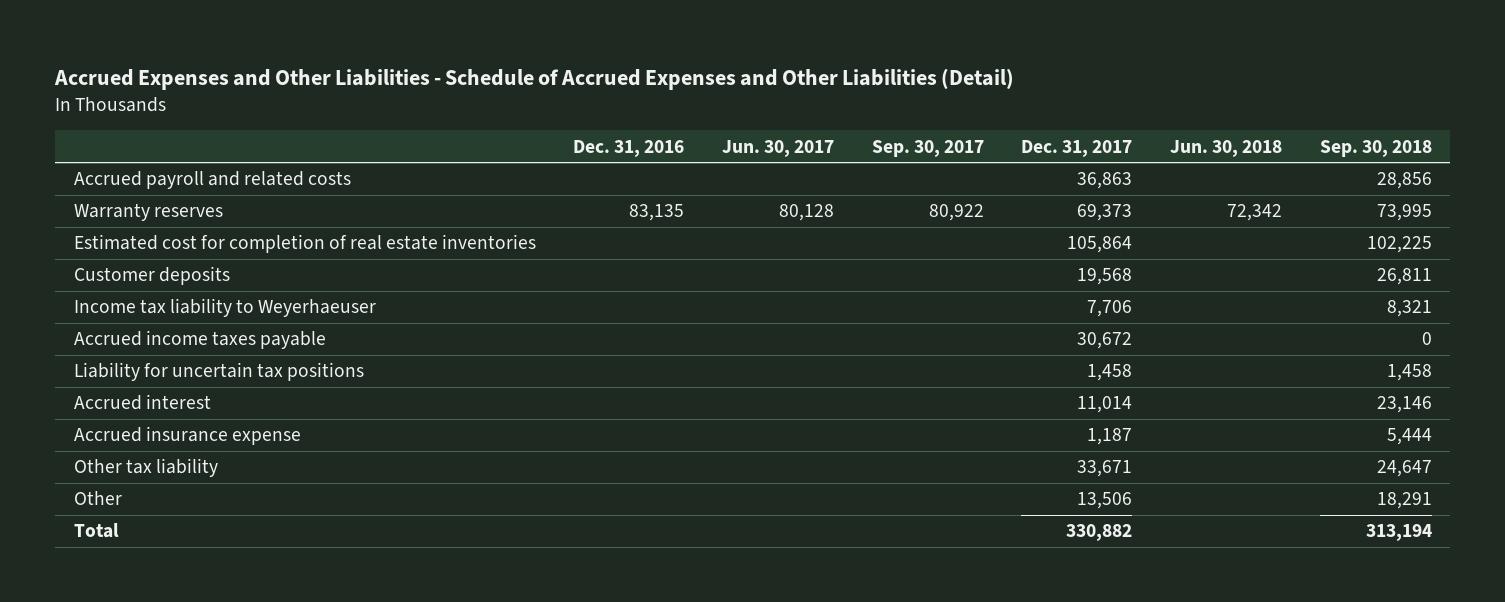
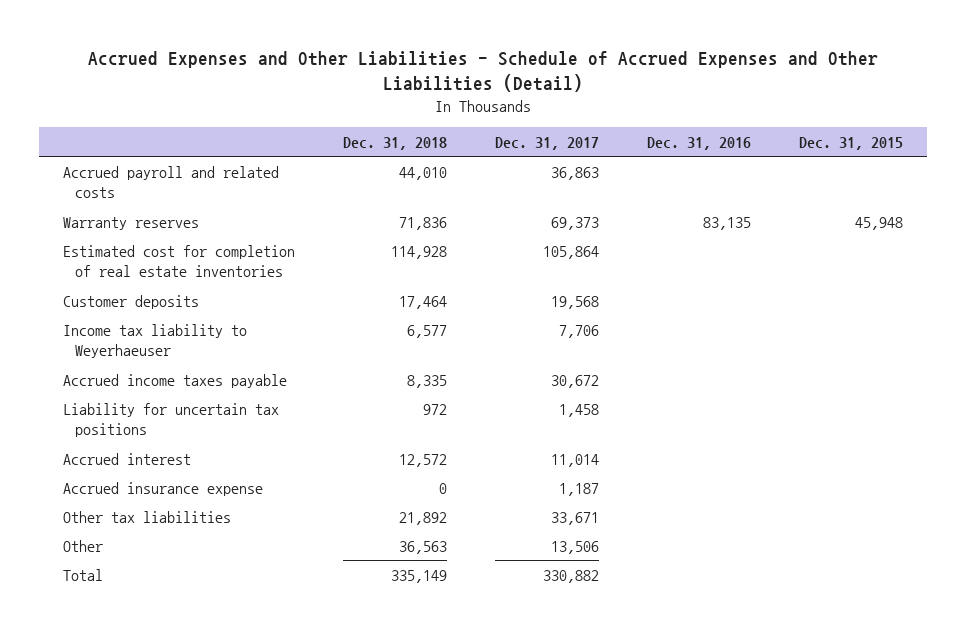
- | Dec. 31, 2016 | Jun. 30, 2017 | Sep. 30, 2017 | Dec. 31, 2017 | Jun. 30, 2018 | Sep. 30, 2018
+ | Dec. 31, 2018 | Dec. 31, 2017 | Dec. 31, 2016 | Dec. 31, 2015
- Other tax liability | | | | 33,671 | | 24,647
+ Other tax liabilities | 21,892 | 33,671 | |

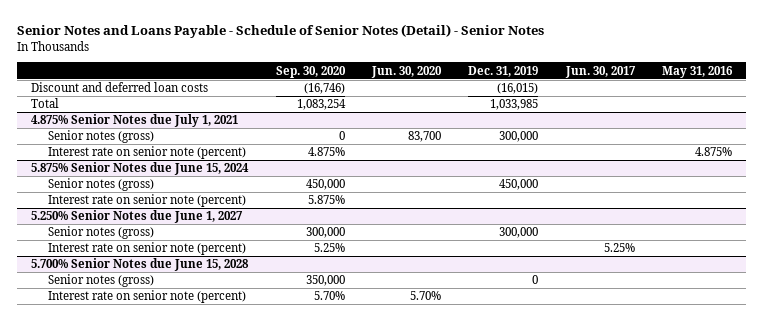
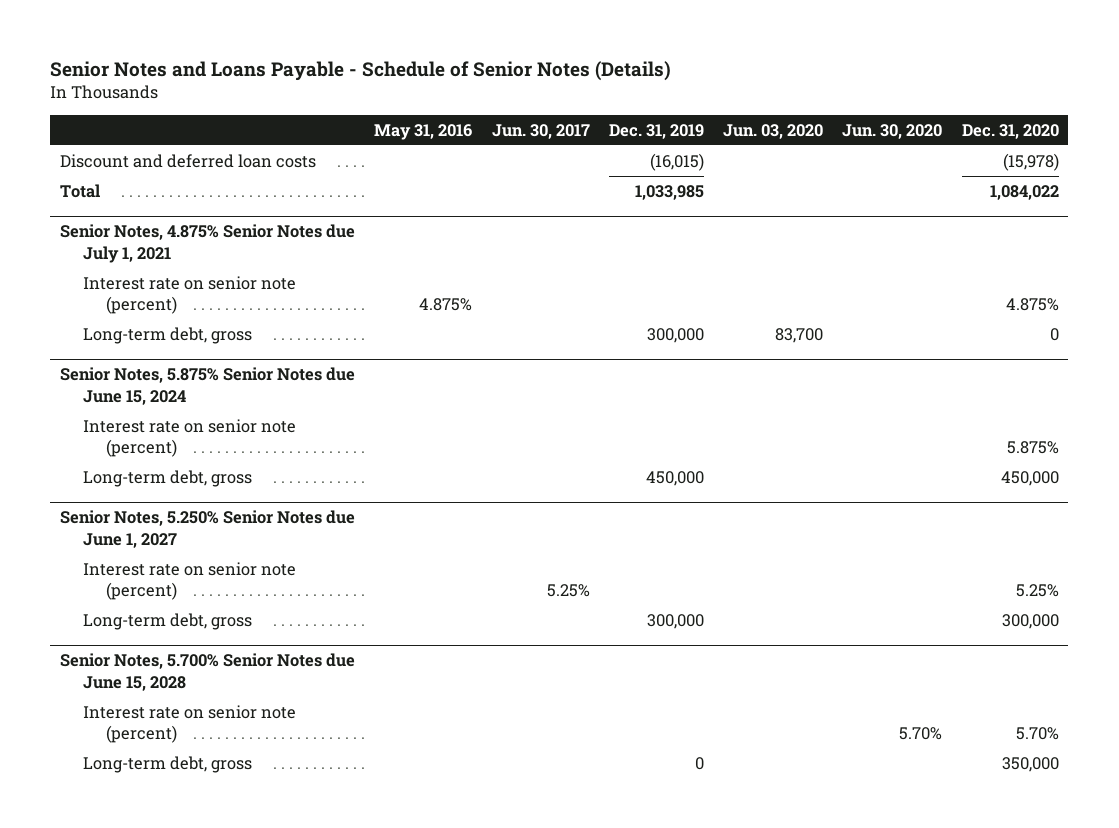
- Senior Notes and Loans Payable - Schedule of Senior Notes (Detail) - Senior Notes
+ Senior Notes and Loans Payable - Schedule of Senior Notes (Details)
- | Sep. 30, 2020 | Jun. 30, 2020 | Dec. 31, 2019 | Jun. 30, 2017 | May 31, 2016
+ | May 31, 2016 | Jun. 30, 2017 | Dec. 31, 2019 | Jun. 03, 2020 | Jun. 30, 2020 | Dec. 31, 2020
- 4.875% Senior Notes due July 1, 2021
- Senior notes (gross) | 0 | 83,700 | 300,000 | |
+ Senior Notes, 4.875% Senior Notes due July 1, 2021
- 5.875% Senior Notes due June 15, 2024
- Senior notes (gross) | 450,000 | | 450,000 | |
+ Long-term debt, gross | | | 300,000 | 83,700 | | 0
+ Senior Notes, 5.875% Senior Notes due June 15, 2024
- 5.250% Senior Notes due June 1, 2027
- Senior notes (gross) | 300,000 | | 300,000 | |
+ Long-term debt, gross | | | 450,000 | | | 450,000
+ Senior Notes, 5.250% Senior Notes due June 1, 2027
- 5.700% Senior Notes due June 15, 2028
- Senior notes (gross) | 350,000 | | 0 | |
+ Long-term debt, gross | | | 300,000 | | | 300,000
+ Senior Notes, 5.700% Senior Notes due June 15, 2028
+ Long-term debt, gross | | | 0 | | | 350,000

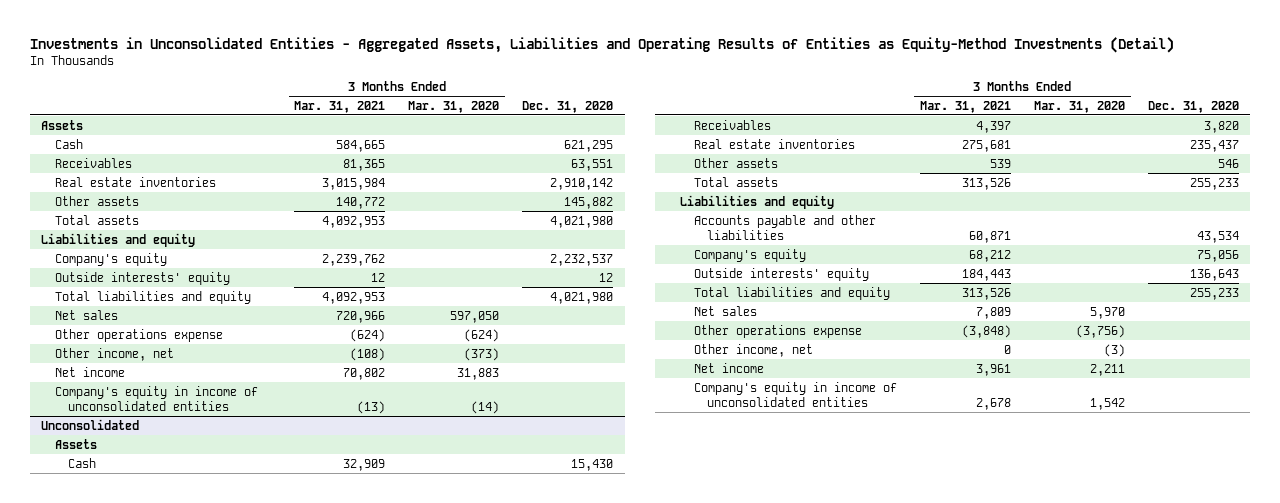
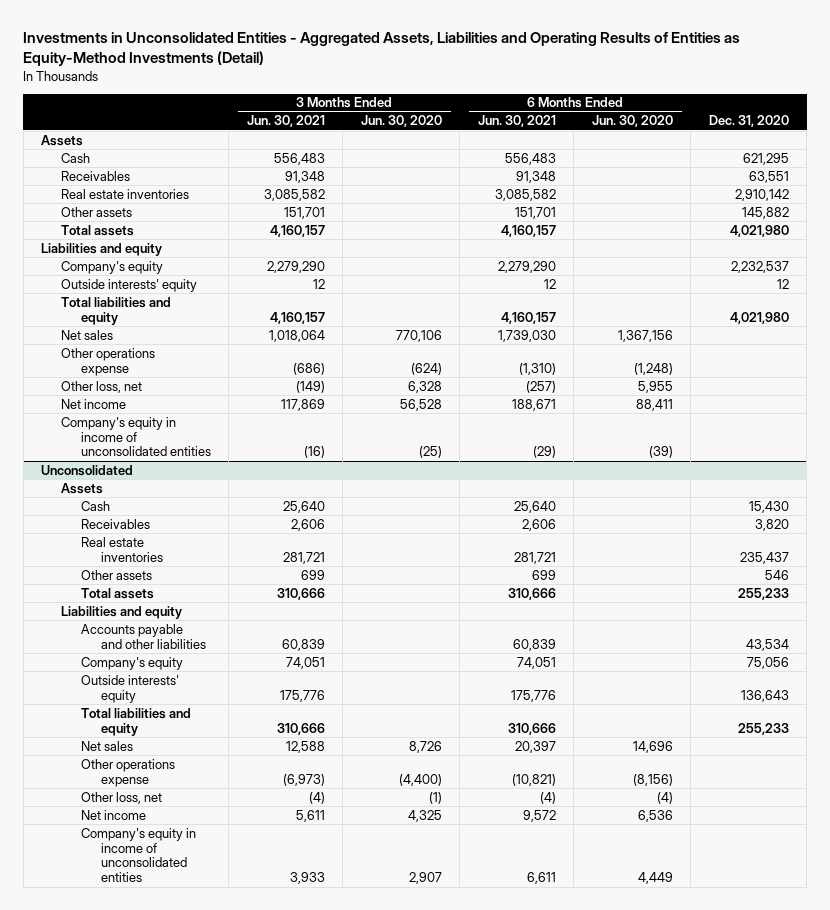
- | 3 Months Ended Mar. 31, 2021 | 3 Months Ended Mar. 31, 2020 | Dec. 31, 2020
+ | 3 Months Ended Jun. 30, 2021 | 3 Months Ended Jun. 30, 2020 | 6 Months Ended Jun. 30, 2021 | 6 Months Ended Jun. 30, 2020 | Dec. 31, 2020
- Other income, net | (108) | (373) |
+ Other loss, net | (149) | 6,328 | (257) | 5,955 |
@ Unconsolidated
- Other income, net | 0 | (3) |
+ Other loss, net | (4) | (1) | (4) | (4) |

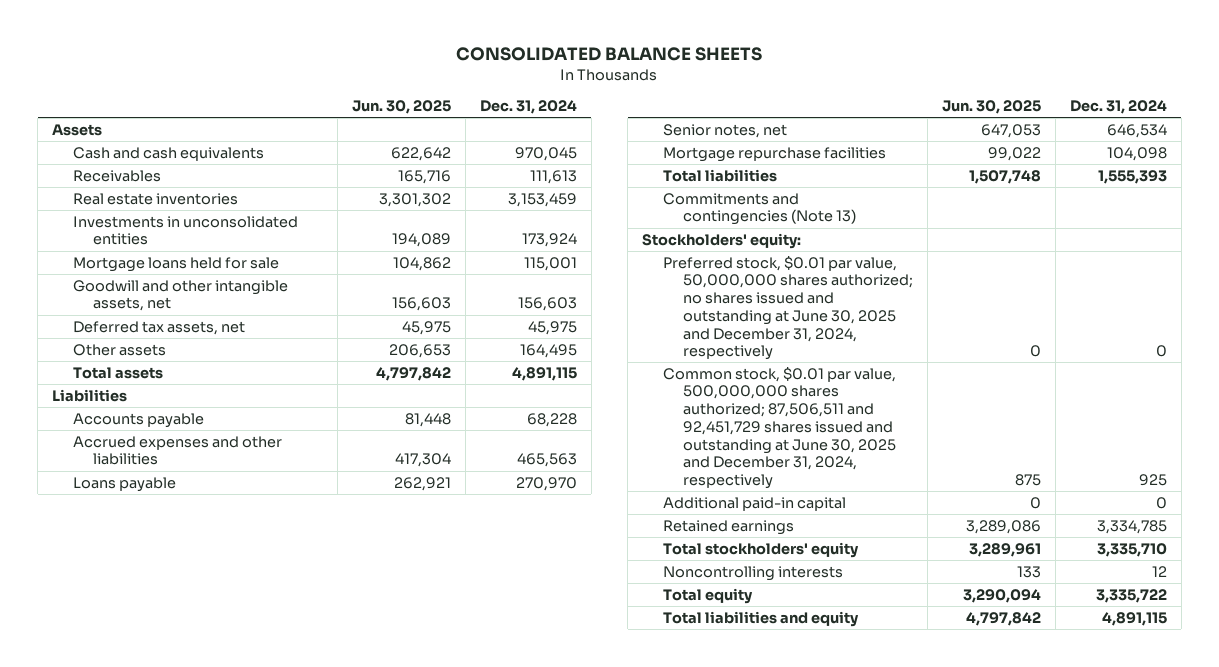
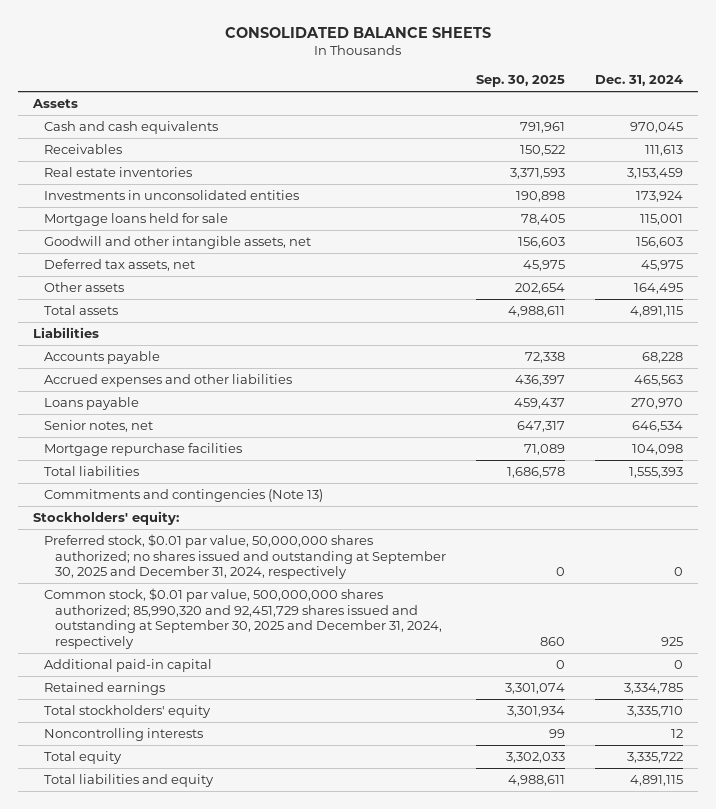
- | Jun. 30, 2025 | Dec. 31, 2024
+ | Sep. 30, 2025 | Dec. 31, 2024
- Preferred stock, $0.01 par value, 50,000,000 shares authorized; no shares issued and outstanding at June 30, 2025 and December 31, 2024, respectively | 0 | 0
- Common stock, $0.01 par value, 500,000,000 shares authorized; 87,506,511 and 92,451,729 shares issued and outstanding at June 30, 2025 and December 31, 2024, respectively | 875 | 925
+ Preferred stock, $0.01 par value, 50,000,000 shares authorized; no shares issued and outstanding at September 30, 2025 and December 31, 2024, respectively | 0 | 0
+ Common stock, $0.01 par value, 500,000,000 shares authorized; 85,990,320 and 92,451,729 shares issued and outstanding at September 30, 2025 and December 31, 2024, respectively | 860 | 925

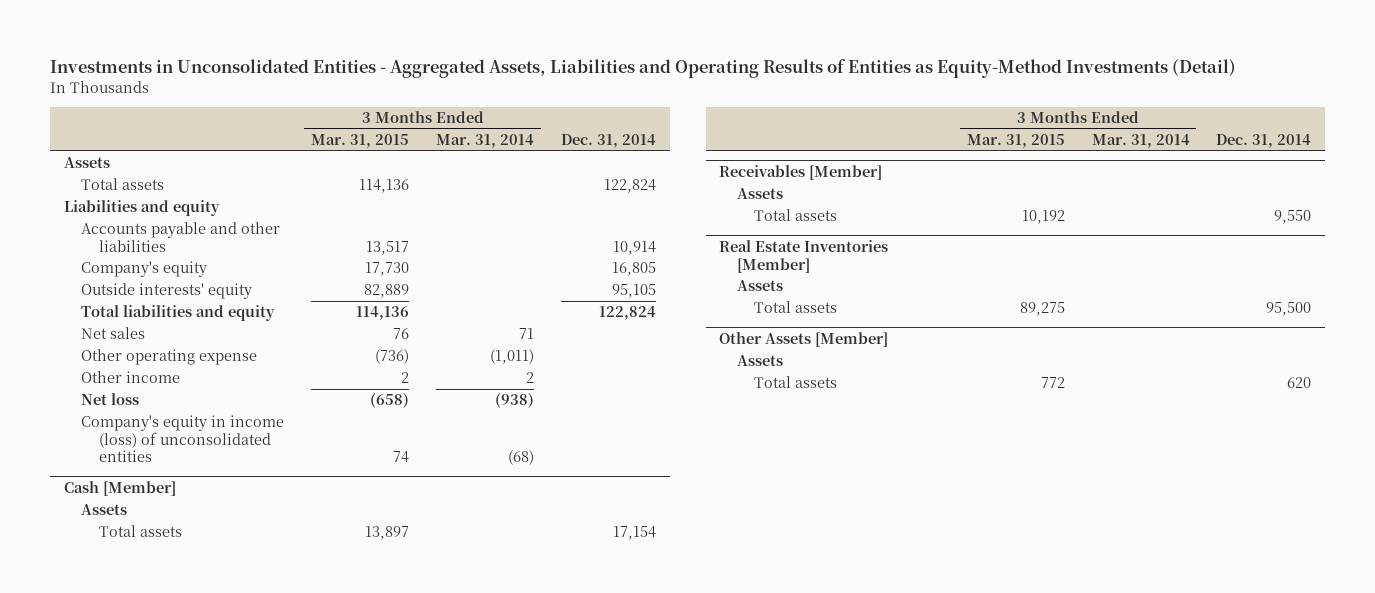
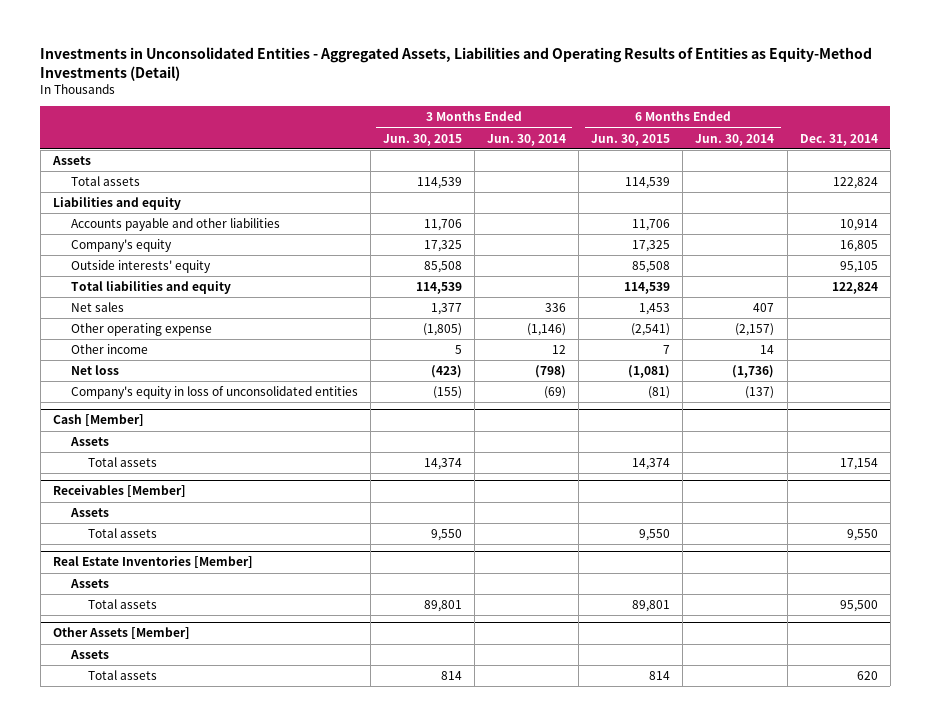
- | 3 Months Ended Mar. 31, 2015 | 3 Months Ended Mar. 31, 2014 | Dec. 31, 2014
+ | 3 Months Ended Jun. 30, 2015 | 3 Months Ended Jun. 30, 2014 | 6 Months Ended Jun. 30, 2015 | 6 Months Ended Jun. 30, 2014 | Dec. 31, 2014
- Company's equity in income (loss) of unconsolidated entities | 74 | (68) |
+ Company's equity in loss of unconsolidated entities | (155) | (69) | (81) | (137) |

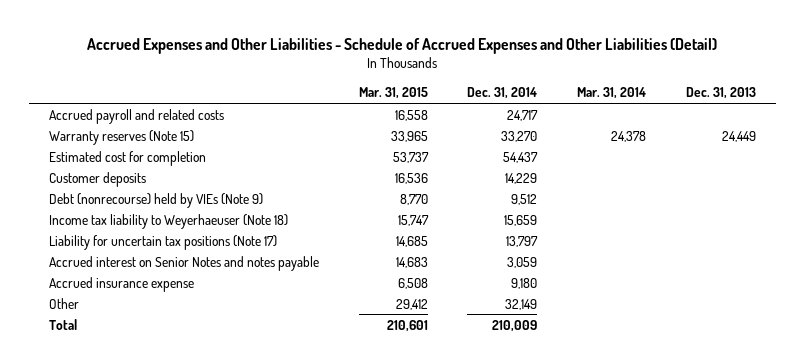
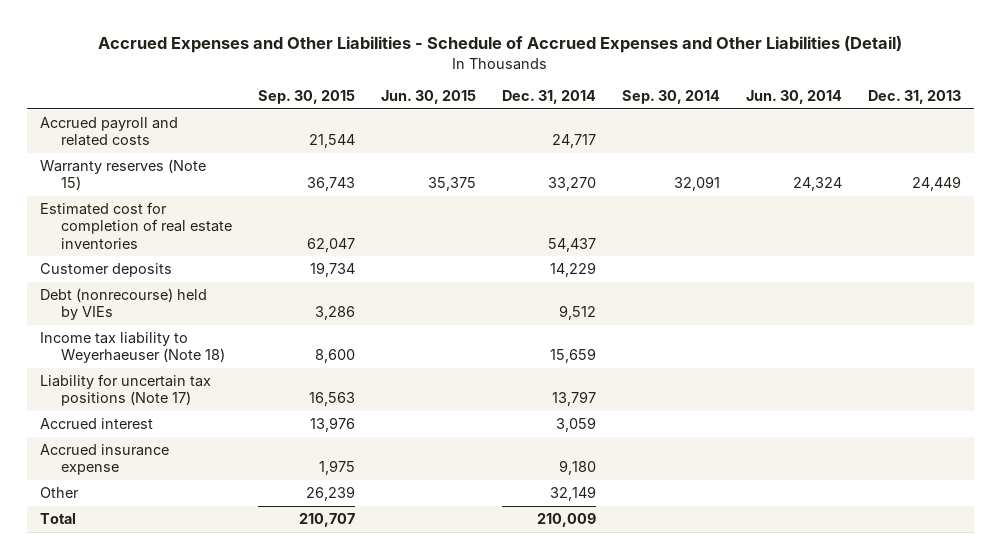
- | Mar. 31, 2015 | Dec. 31, 2014 | Mar. 31, 2014 | Dec. 31, 2013
+ | Sep. 30, 2015 | Jun. 30, 2015 | Dec. 31, 2014 | Sep. 30, 2014 | Jun. 30, 2014 | Dec. 31, 2013
- Estimated cost for completion | 53,737 | 54,437 | |
+ Estimated cost for completion of real estate inventories | 62,047 | | 54,437 | | |
- Debt (nonrecourse) held by VIEs (Note 9) | 8,770 | 9,512 | |
+ Debt (nonrecourse) held by VIEs | 3,286 | | 9,512 | | |
- Accrued interest on Senior Notes and notes payable | 14,683 | 3,059 | |
+ Accrued interest | 13,976 | | 3,059 | | |

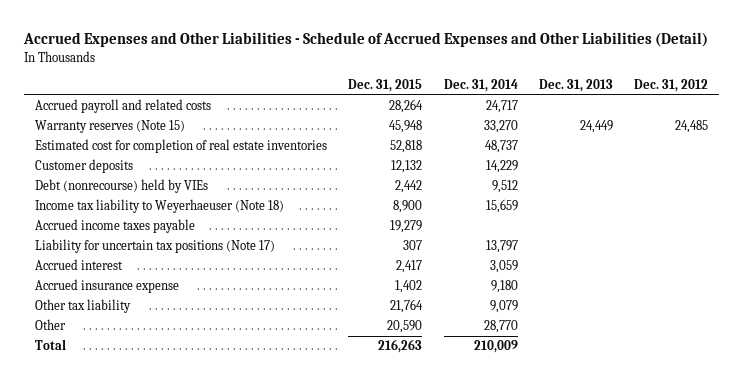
- | Sep. 30, 2015 | Jun. 30, 2015 | Dec. 31, 2014 | Sep. 30, 2014 | Jun. 30, 2014 | Dec. 31, 2013
+ | Dec. 31, 2015 | Dec. 31, 2014 | Dec. 31, 2013 | Dec. 31, 2012
- Estimated cost for completion of real estate inventories | 62,047 | | 54,437 | | |
+ Estimated cost for completion of real estate inventories | 52,818 | 48,737 | |
+ Accrued income taxes payable | 19,279 | | |
- Other | 26,239 | | 32,149 | | |
+ Other tax liability | 21,764 | 9,079 | |
+ Other | 20,590 | 28,770 | |

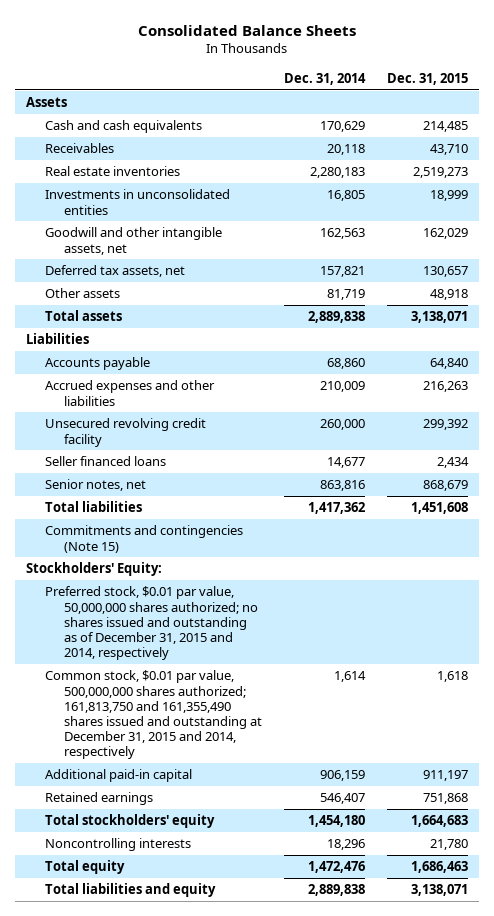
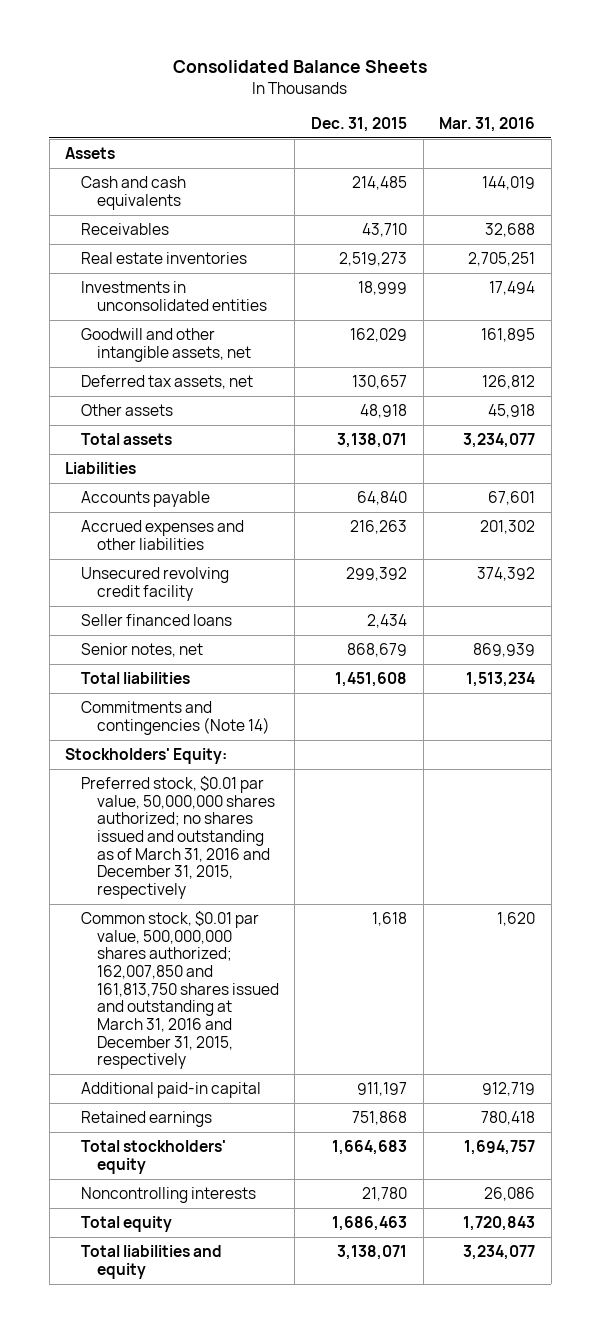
- | Dec. 31, 2014 | Dec. 31, 2015
+ | Dec. 31, 2015 | Mar. 31, 2016
- Commitments and contingencies (Note 15)
+ Commitments and contingencies (Note 14)
- Preferred stock, $0.01 par value, 50,000,000 shares authorized; no shares issued and outstanding as of December 31, 2015 and 2014, respectively
- Common stock, $0.01 par value, 500,000,000 shares authorized; 161,813,750 and 161,355,490 shares issued and outstanding at December 31, 2015 and 2014, respectively | 1,614 | 1,618
+ Preferred stock, $0.01 par value, 50,000,000 shares authorized; no shares issued and outstanding as of March 31, 2016 and December 31, 2015, respectively
+ Common stock, $0.01 par value, 500,000,000 shares authorized; 162,007,850 and 161,813,750 shares issued and outstanding at March 31, 2016 and December 31, 2015, respectively | 1,618 | 1,620

